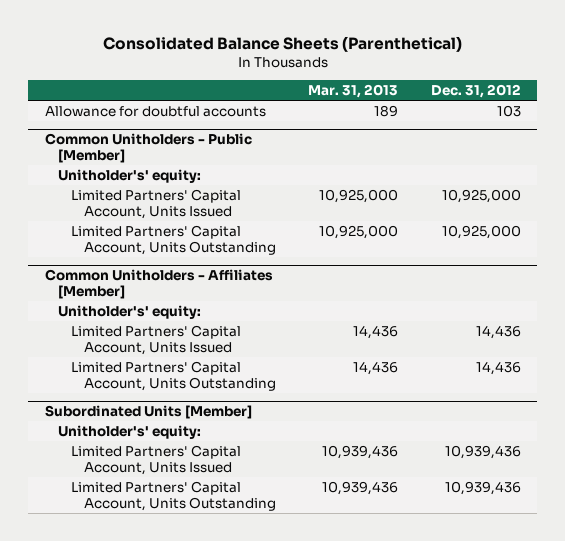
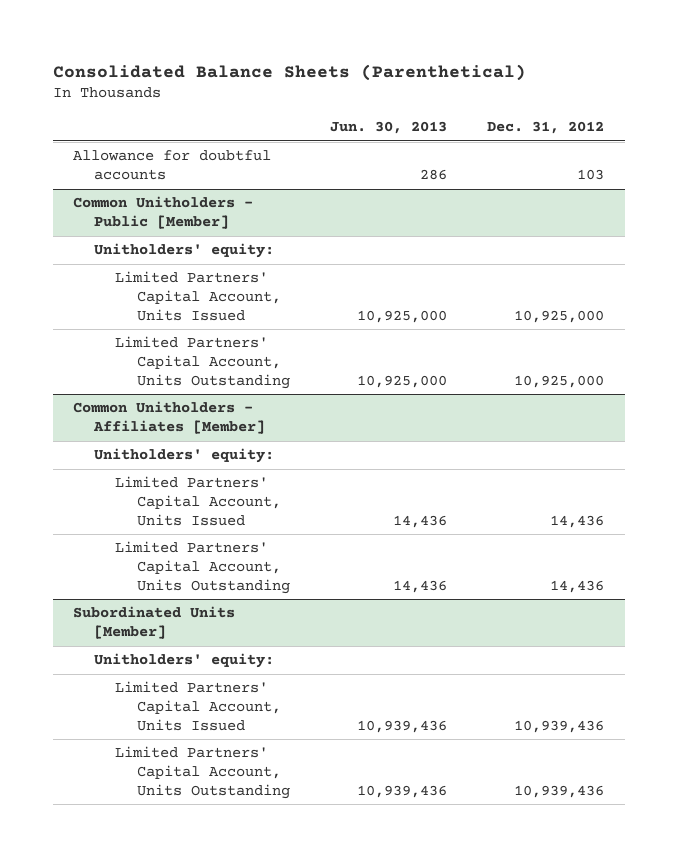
- | Mar. 31, 2013 | Dec. 31, 2012
+ | Jun. 30, 2013 | Dec. 31, 2012
@ Common Unitholders - Public [Member]
- Unitholder's' equity:
+ Unitholders' equity:
@ Common Unitholders - Affiliates [Member]
- Unitholder's' equity:
+ Unitholders' equity:
@ Subordinated Units [Member]
- Unitholder's' equity:
+ Unitholders' equity:

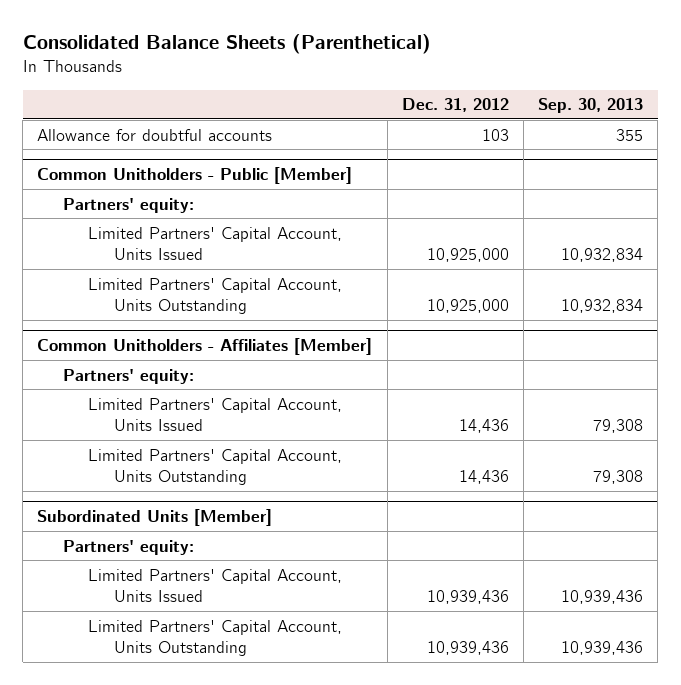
- | Jun. 30, 2013 | Dec. 31, 2012
+ | Dec. 31, 2012 | Sep. 30, 2013
@ Common Unitholders - Public [Member]
- Unitholders' equity:
+ Partners' equity:
@ Common Unitholders - Affiliates [Member]
- Unitholders' equity:
+ Partners' equity:
@ Subordinated Units [Member]
- Unitholders' equity:
+ Partners' equity:

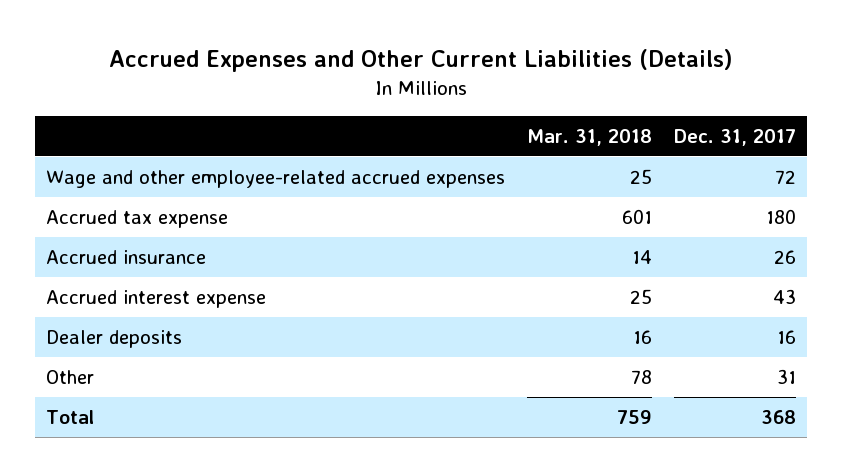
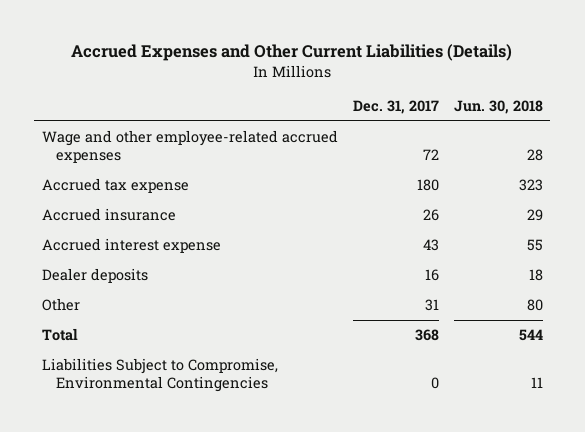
- | Mar. 31, 2018 | Dec. 31, 2017
+ | Dec. 31, 2017 | Jun. 30, 2018
+ Liabilities Subject to Compromise, Environmental Contingencies | 0 | 11

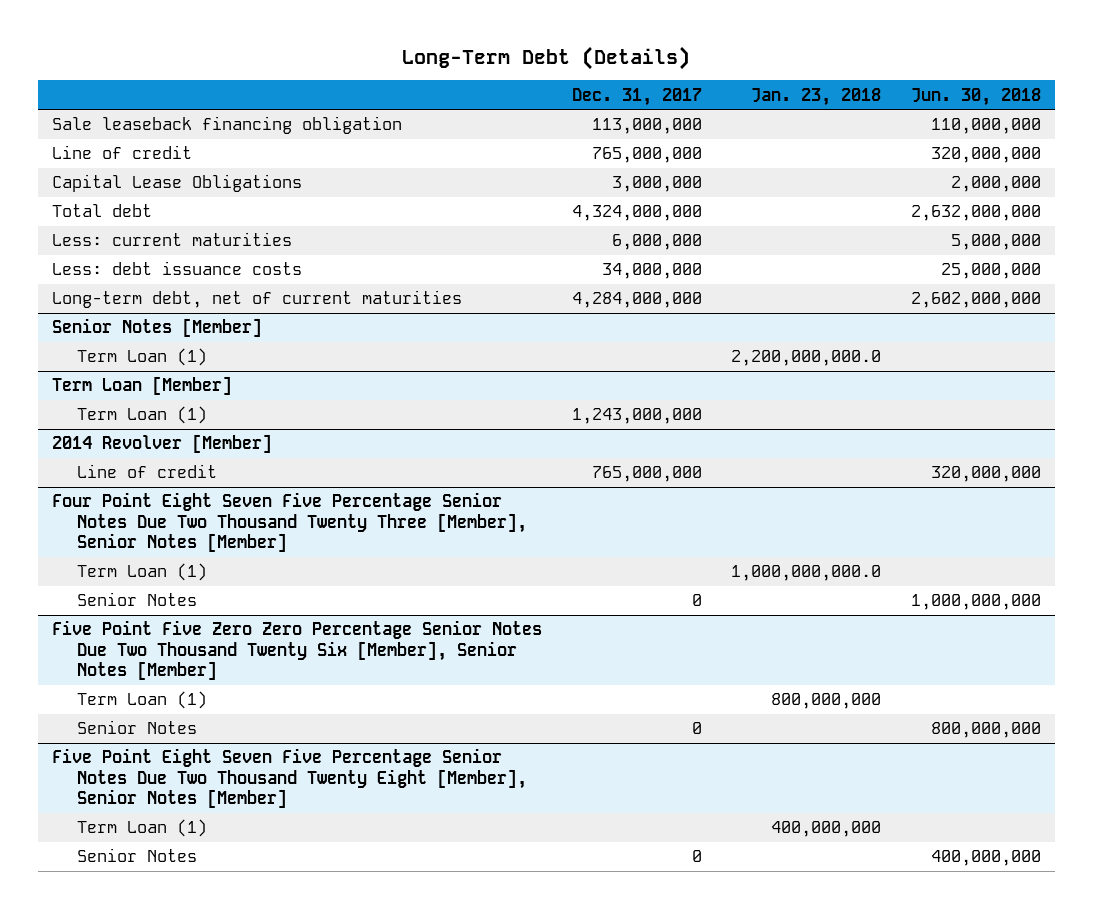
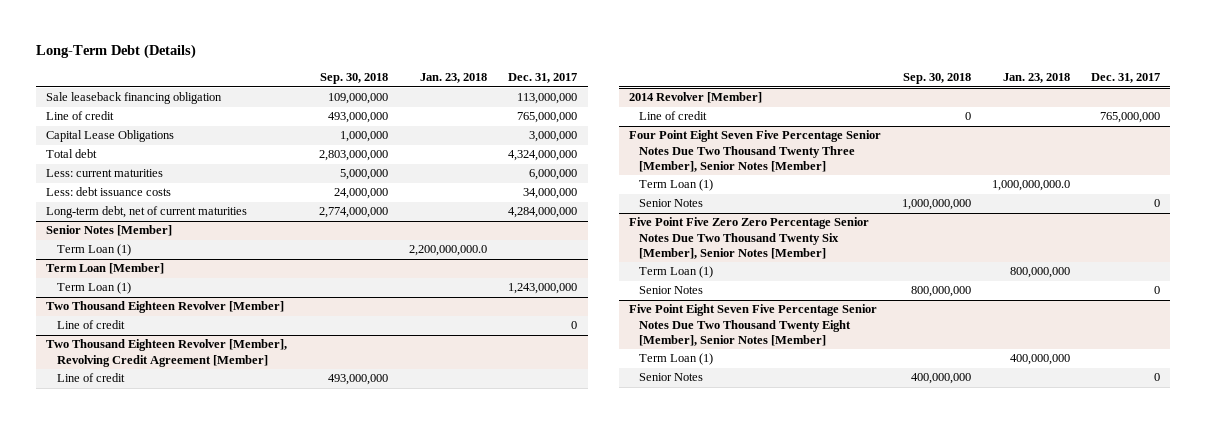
- | Dec. 31, 2017 | Jan. 23, 2018 | Jun. 30, 2018
+ | Sep. 30, 2018 | Jan. 23, 2018 | Dec. 31, 2017
+ Two Thousand Eighteen Revolver [Member]
+ Line of credit | | | 0
+ Two Thousand Eighteen Revolver [Member], Revolving Credit Agreement [Member]
+ Line of credit | 493,000,000 | |

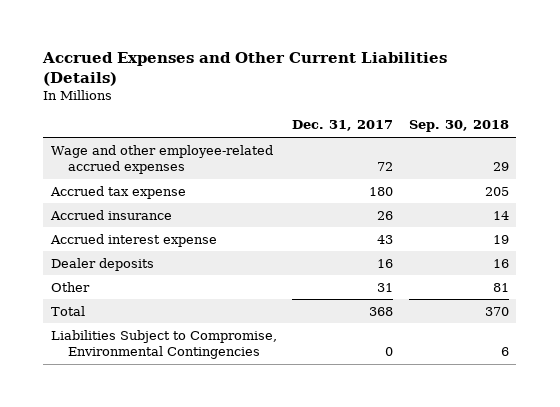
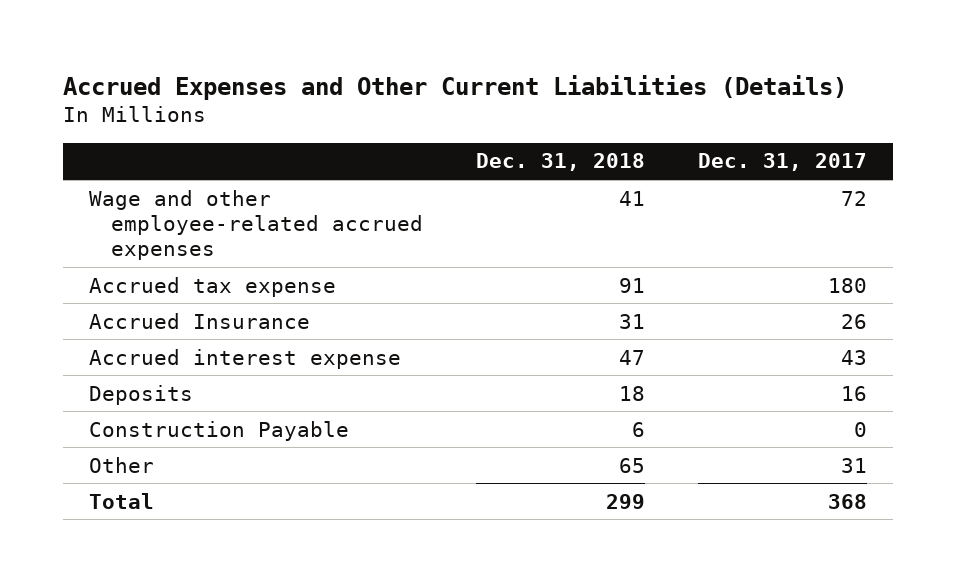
- | Dec. 31, 2017 | Sep. 30, 2018
+ | Dec. 31, 2018 | Dec. 31, 2017
- Accrued insurance | 26 | 14
+ Accrued Insurance | 31 | 26
- Dealer deposits | 16 | 16
+ Deposits | 18 | 16
+ Construction Payable | 6 | 0
- Liabilities Subject to Compromise, Environmental Contingencies | 0 | 6

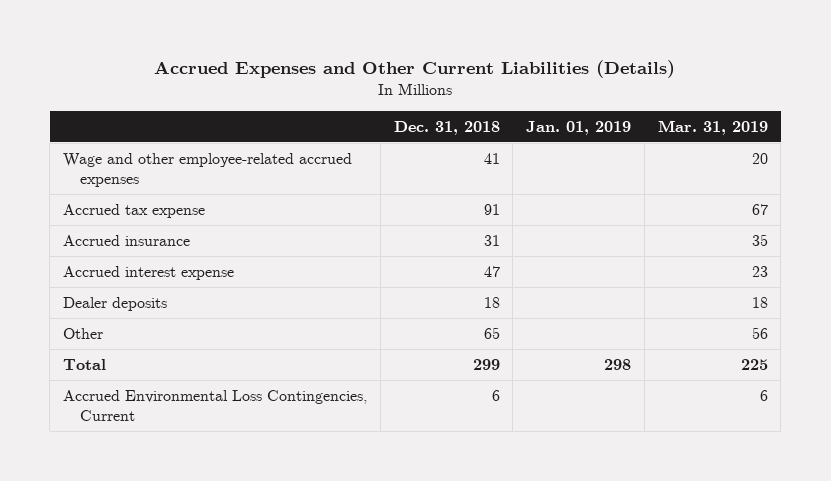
- | Dec. 31, 2018 | Dec. 31, 2017
+ | Dec. 31, 2018 | Jan. 01, 2019 | Mar. 31, 2019
- Accrued Insurance | 31 | 26
+ Accrued insurance | 31 | | 35
- Deposits | 18 | 16
- Construction Payable | 6 | 0
+ Dealer deposits | 18 | | 18
+ Accrued Environmental Loss Contingencies, Current | 6 | | 6

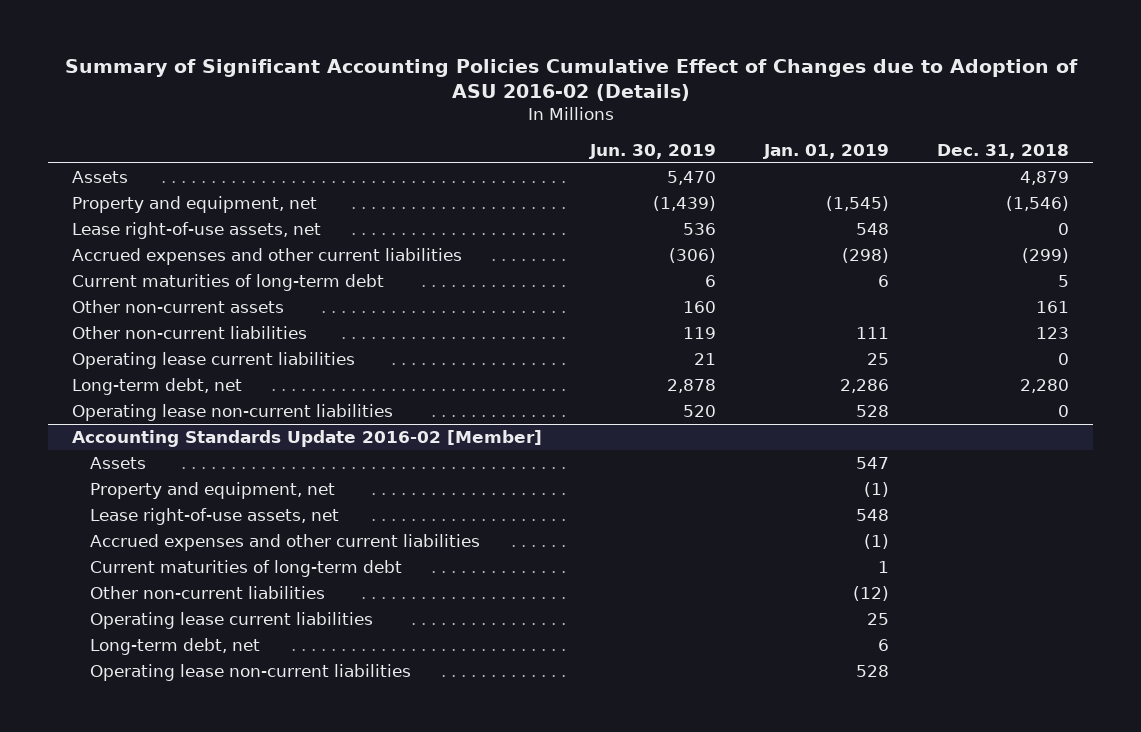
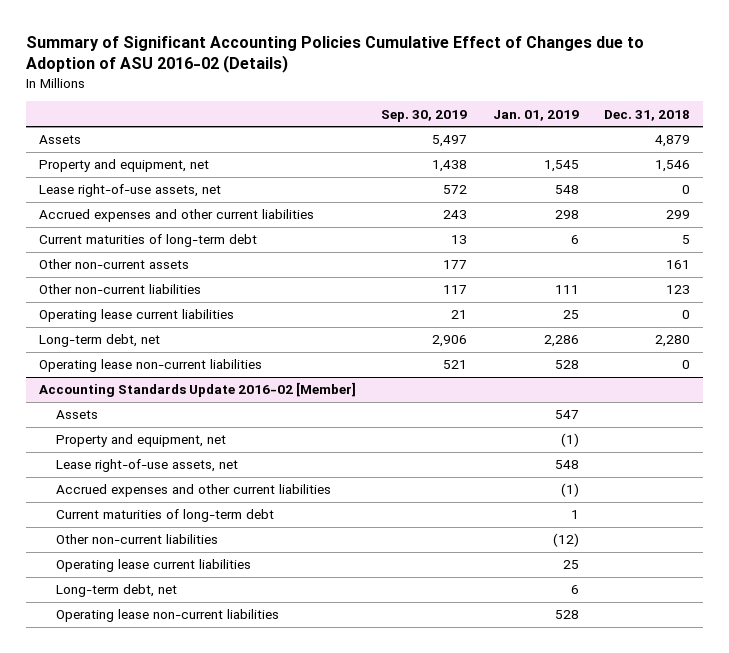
- | Jun. 30, 2019 | Jan. 01, 2019 | Dec. 31, 2018
+ | Sep. 30, 2019 | Jan. 01, 2019 | Dec. 31, 2018
- Property and equipment, net | (1,439) | (1,545) | (1,546)
+ Property and equipment, net | 1,438 | 1,545 | 1,546
- Accrued expenses and other current liabilities | (306) | (298) | (299)
+ Accrued expenses and other current liabilities | 243 | 298 | 299

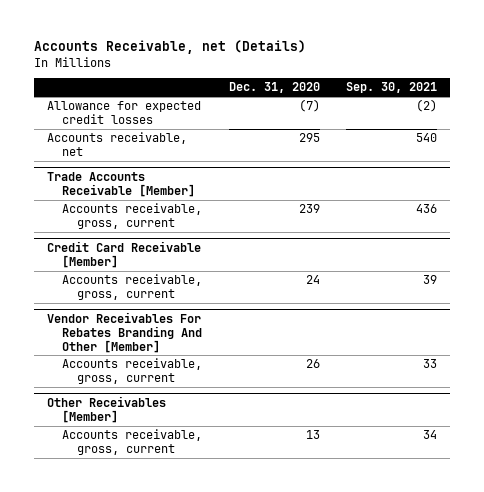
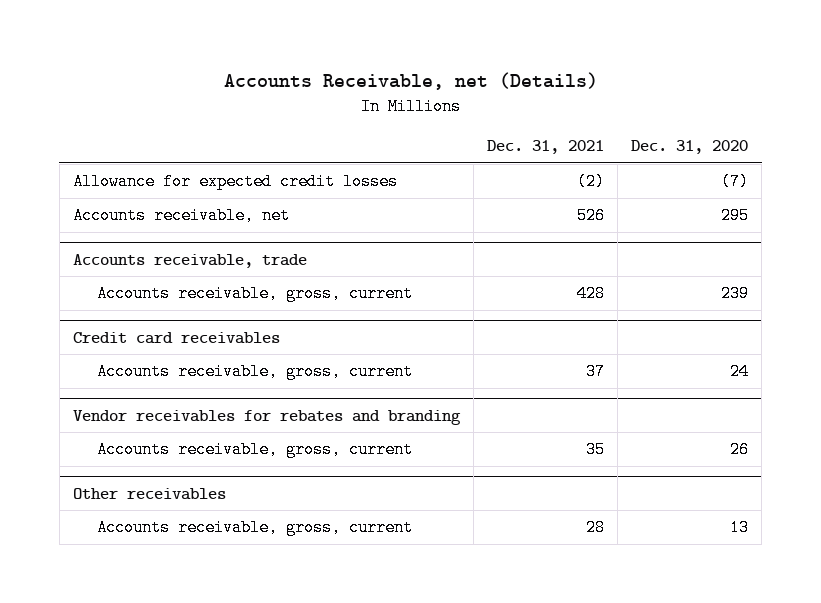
- | Dec. 31, 2020 | Sep. 30, 2021
+ | Dec. 31, 2021 | Dec. 31, 2020
- Trade Accounts Receivable [Member]
+ Accounts receivable, trade
- Credit Card Receivable [Member]
+ Credit card receivables
- Vendor Receivables For Rebates Branding And Other [Member]
+ Vendor receivables for rebates and branding
- Other Receivables [Member]
+ Other receivables

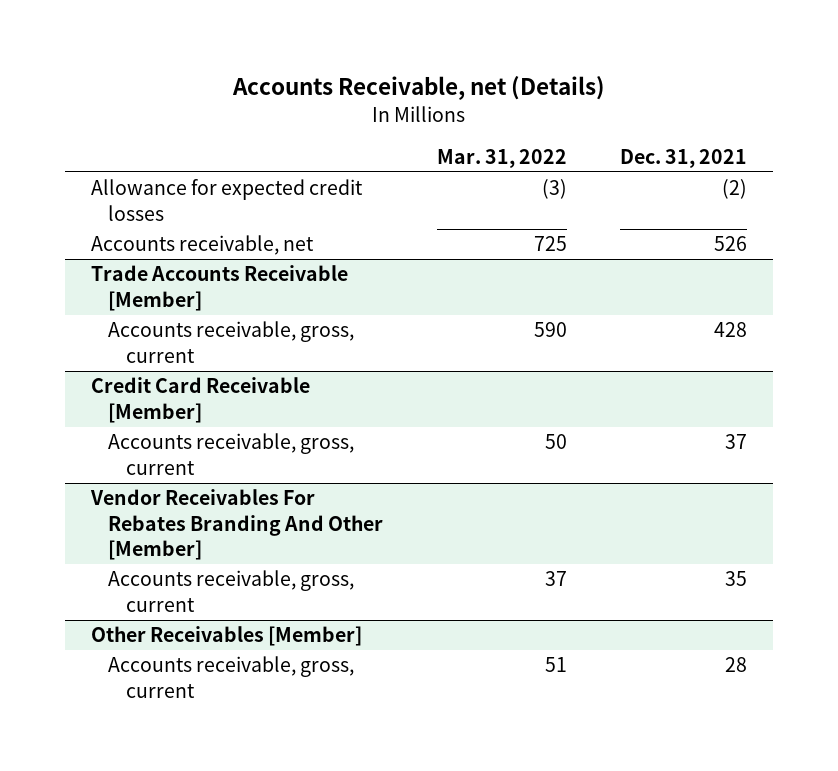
- | Dec. 31, 2021 | Dec. 31, 2020
+ | Mar. 31, 2022 | Dec. 31, 2021
- Accounts receivable, trade
+ Trade Accounts Receivable [Member]
- Credit card receivables
+ Credit Card Receivable [Member]
- Vendor receivables for rebates and branding
+ Vendor Receivables For Rebates Branding And Other [Member]
- Other receivables
+ Other Receivables [Member]

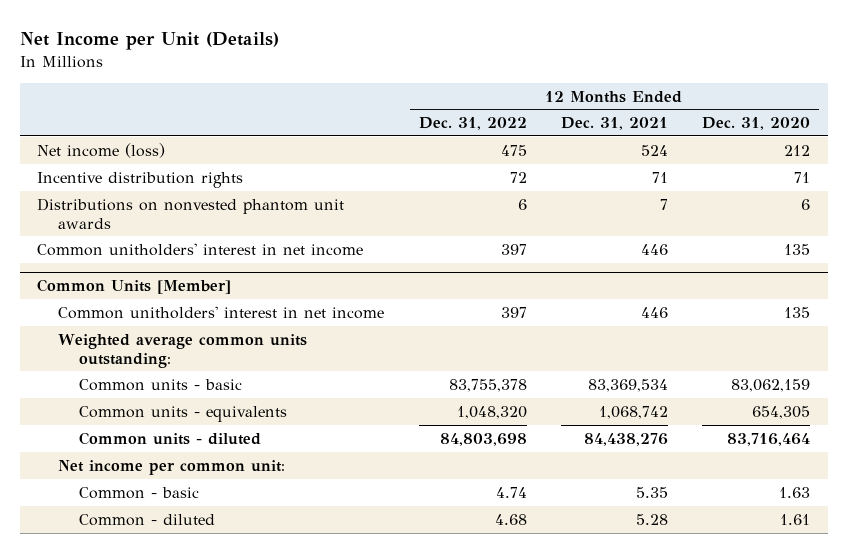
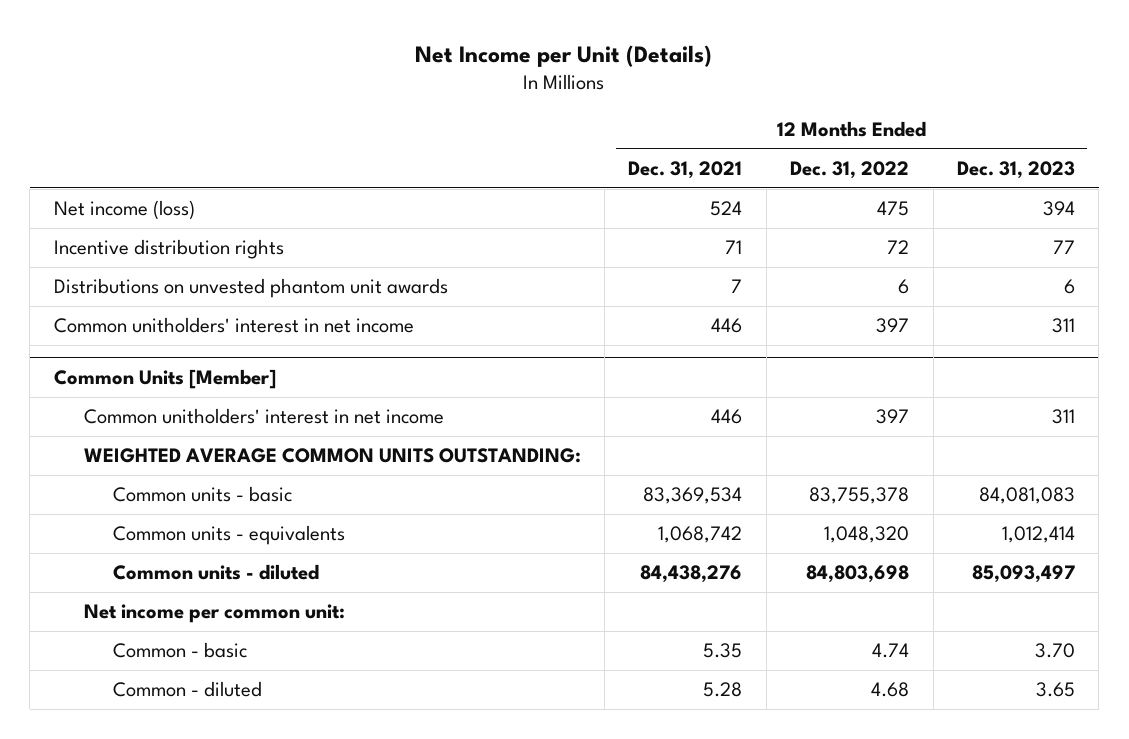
- | 12 Months Ended Dec. 31, 2022 | 12 Months Ended Dec. 31, 2021 | 12 Months Ended Dec. 31, 2020
+ | 12 Months Ended Dec. 31, 2021 | 12 Months Ended Dec. 31, 2022 | 12 Months Ended Dec. 31, 2023
- Distributions on nonvested phantom unit awards | 6 | 7 | 6
+ Distributions on unvested phantom unit awards | 7 | 6 | 6
@ Common Units [Member]
- Weighted average common units outstanding:
+ WEIGHTED AVERAGE COMMON UNITS OUTSTANDING:

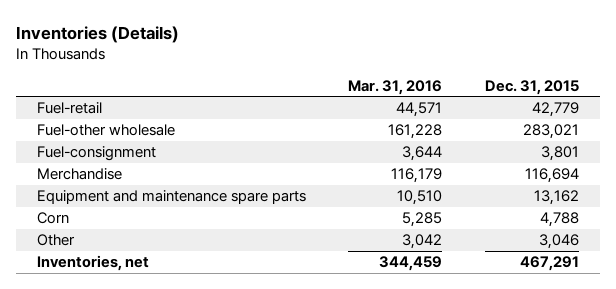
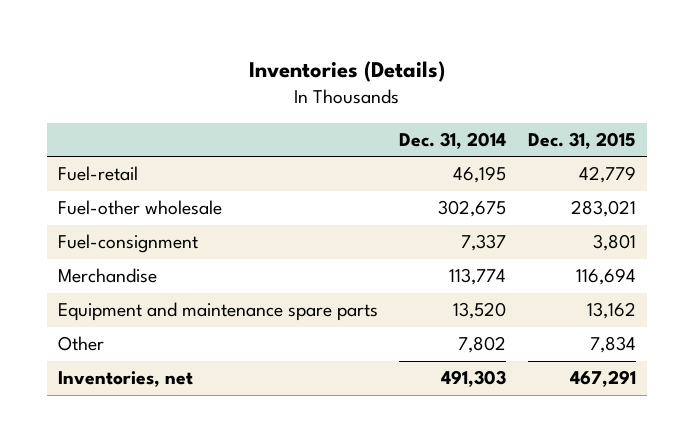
- | Mar. 31, 2016 | Dec. 31, 2015
+ | Dec. 31, 2014 | Dec. 31, 2015
- Corn | 5,285 | 4,788
- Other | 3,042 | 3,046
+ Other | 7,802 | 7,834

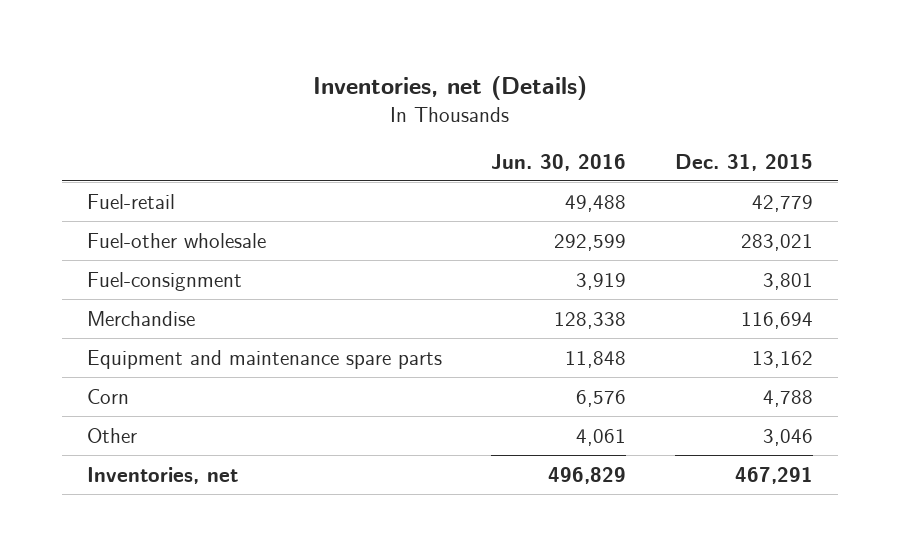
- Inventories (Details)
+ Inventories, net (Details)
- | Dec. 31, 2014 | Dec. 31, 2015
+ | Jun. 30, 2016 | Dec. 31, 2015
- Other | 7,802 | 7,834
+ Corn | 6,576 | 4,788
+ Other | 4,061 | 3,046

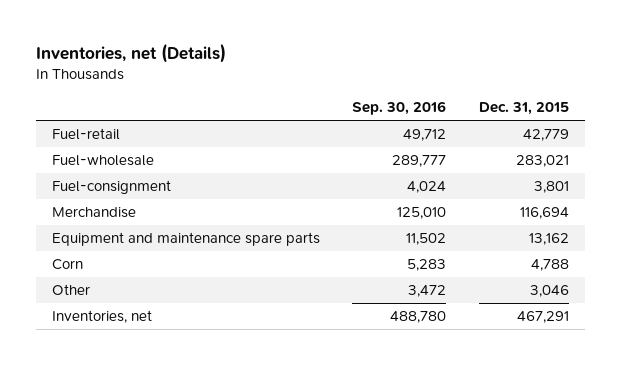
- | Jun. 30, 2016 | Dec. 31, 2015
+ | Sep. 30, 2016 | Dec. 31, 2015
- Fuel-other wholesale | 292,599 | 283,021
+ Fuel-wholesale | 289,777 | 283,021

